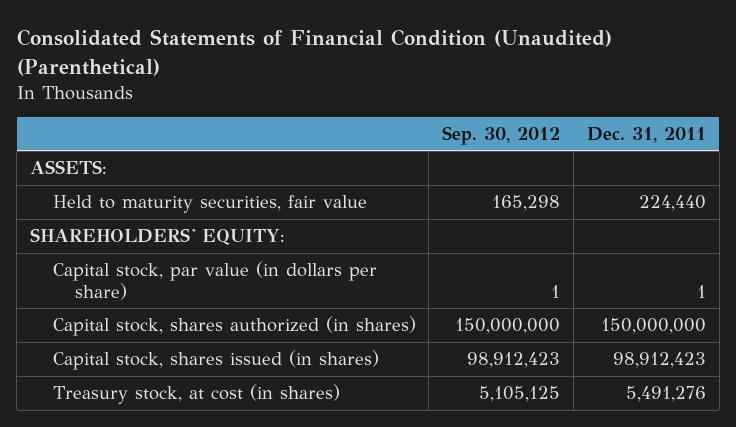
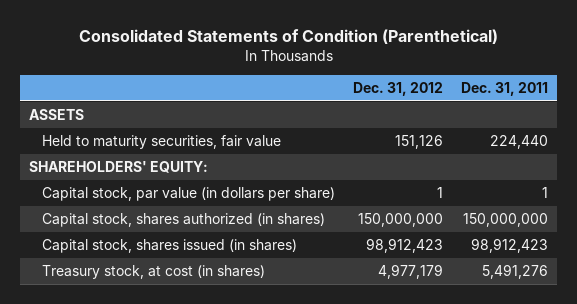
- Consolidated Statements of Financial Condition (Unaudited) (Parenthetical)
+ Consolidated Statements of Condition (Parenthetical)
- | Sep. 30, 2012 | Dec. 31, 2011
+ | Dec. 31, 2012 | Dec. 31, 2011
- ASSETS:
+ ASSETS

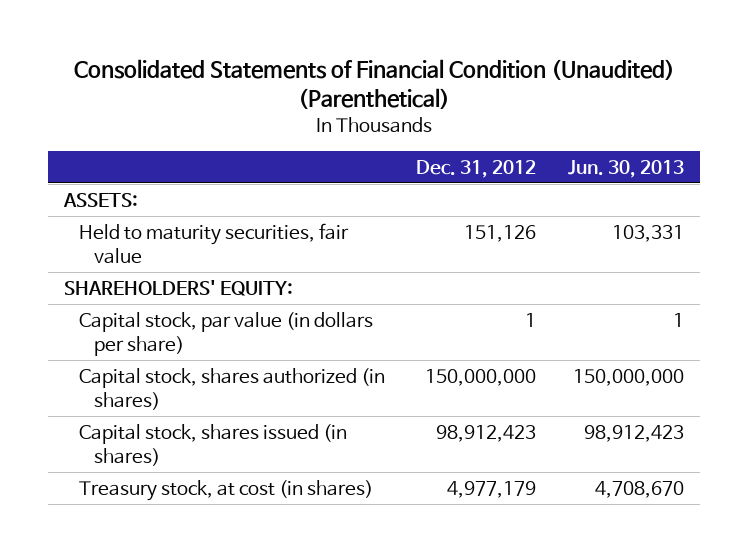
- Consolidated Statements of Condition (Parenthetical)
+ Consolidated Statements of Financial Condition (Unaudited) (Parenthetical)
- | Dec. 31, 2012 | Dec. 31, 2011
+ | Dec. 31, 2012 | Jun. 30, 2013
- ASSETS
+ ASSETS:

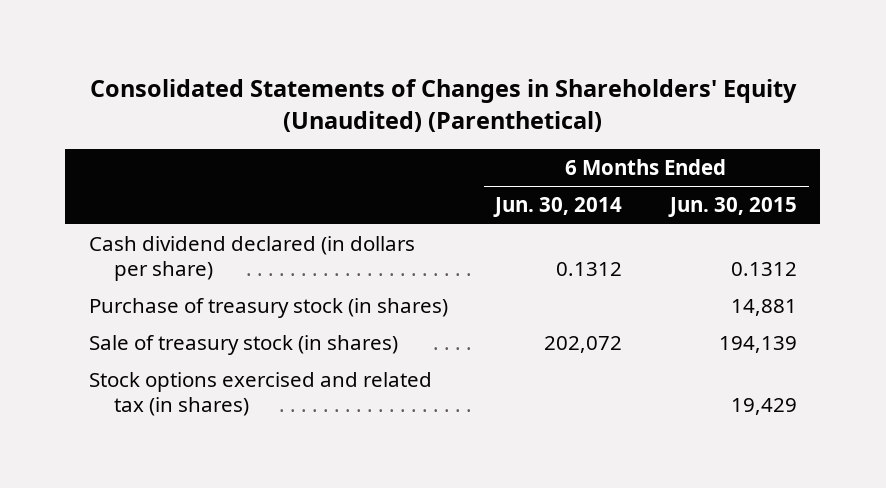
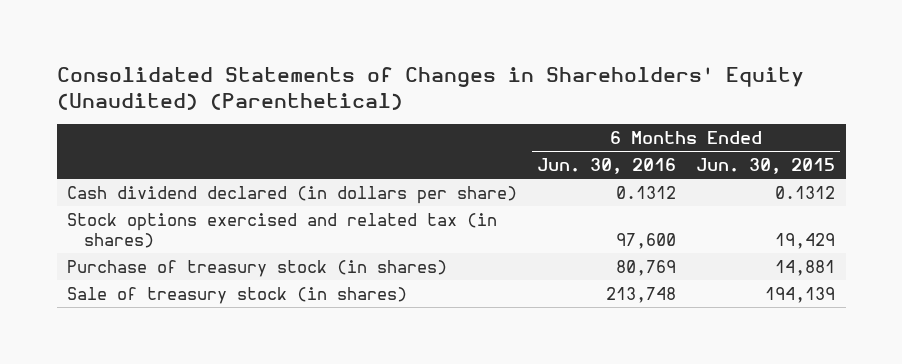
- | 6 Months Ended Jun. 30, 2014 | 6 Months Ended Jun. 30, 2015
+ | 6 Months Ended Jun. 30, 2016 | 6 Months Ended Jun. 30, 2015
moved up: Stock options exercised and related tax (in shares) | 97,600 | 19,429

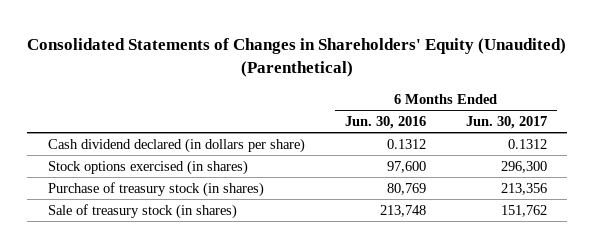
- | 6 Months Ended Jun. 30, 2016 | 6 Months Ended Jun. 30, 2015
+ | 6 Months Ended Jun. 30, 2016 | 6 Months Ended Jun. 30, 2017
- Stock options exercised and related tax (in shares) | 97,600 | 19,429
+ Stock options exercised (in shares) | 97,600 | 296,300

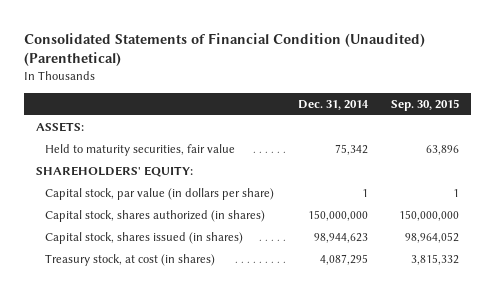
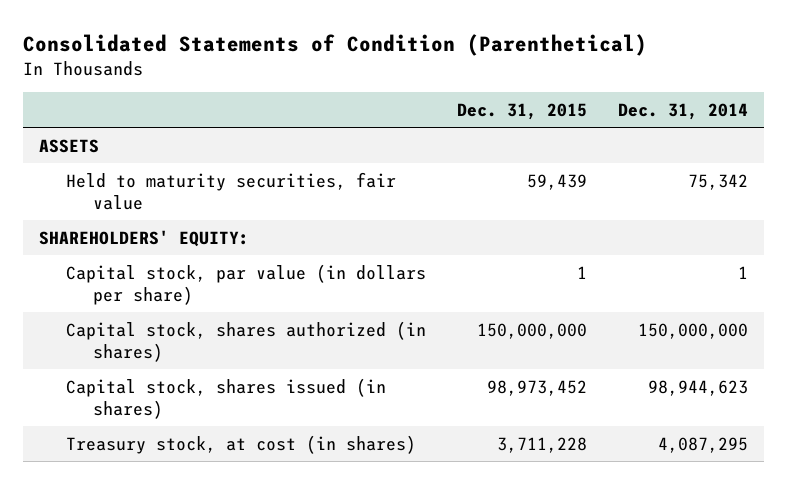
- Consolidated Statements of Financial Condition (Unaudited) (Parenthetical)
+ Consolidated Statements of Condition (Parenthetical)
- | Dec. 31, 2014 | Sep. 30, 2015
+ | Dec. 31, 2015 | Dec. 31, 2014
- ASSETS:
+ ASSETS

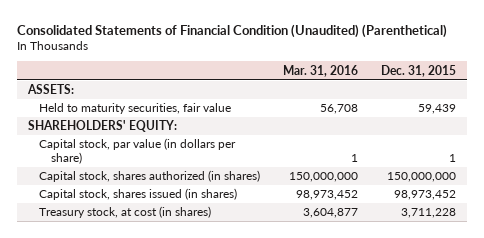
- Consolidated Statements of Condition (Parenthetical)
+ Consolidated Statements of Financial Condition (Unaudited) (Parenthetical)
- | Dec. 31, 2015 | Dec. 31, 2014
+ | Mar. 31, 2016 | Dec. 31, 2015
- ASSETS
+ ASSETS:

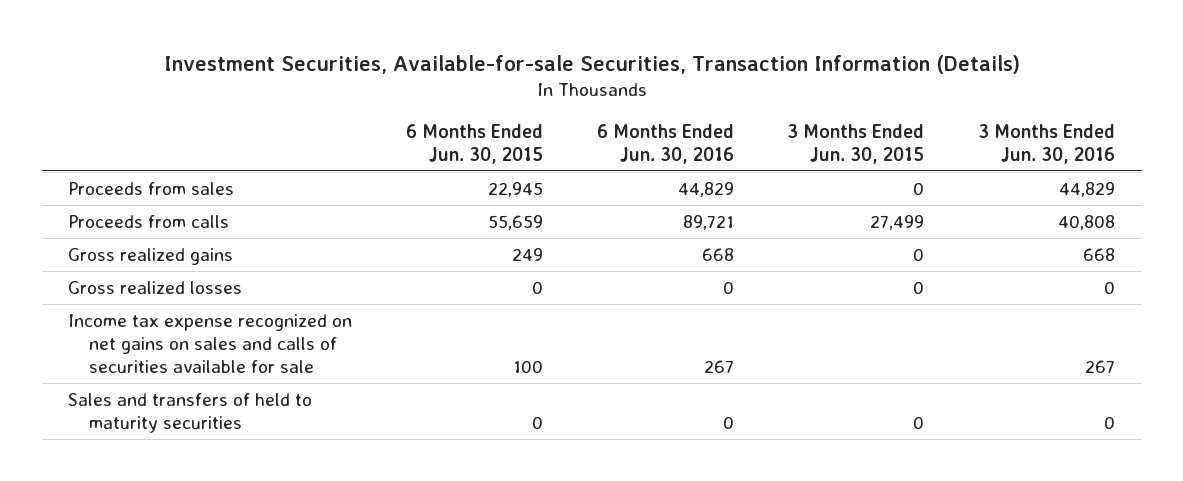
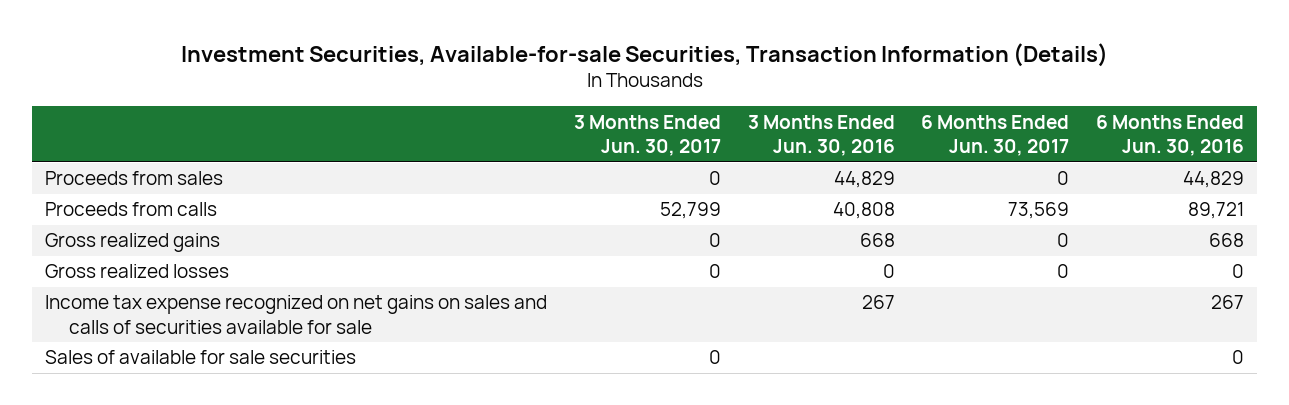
- | 6 Months Ended Jun. 30, 2015 | 6 Months Ended Jun. 30, 2016 | 3 Months Ended Jun. 30, 2015 | 3 Months Ended Jun. 30, 2016
+ | 3 Months Ended Jun. 30, 2017 | 3 Months Ended Jun. 30, 2016 | 6 Months Ended Jun. 30, 2017 | 6 Months Ended Jun. 30, 2016
- Sales and transfers of held to maturity securities | 0 | 0 | 0 | 0
+ Sales of available for sale securities | 0 | | | 0

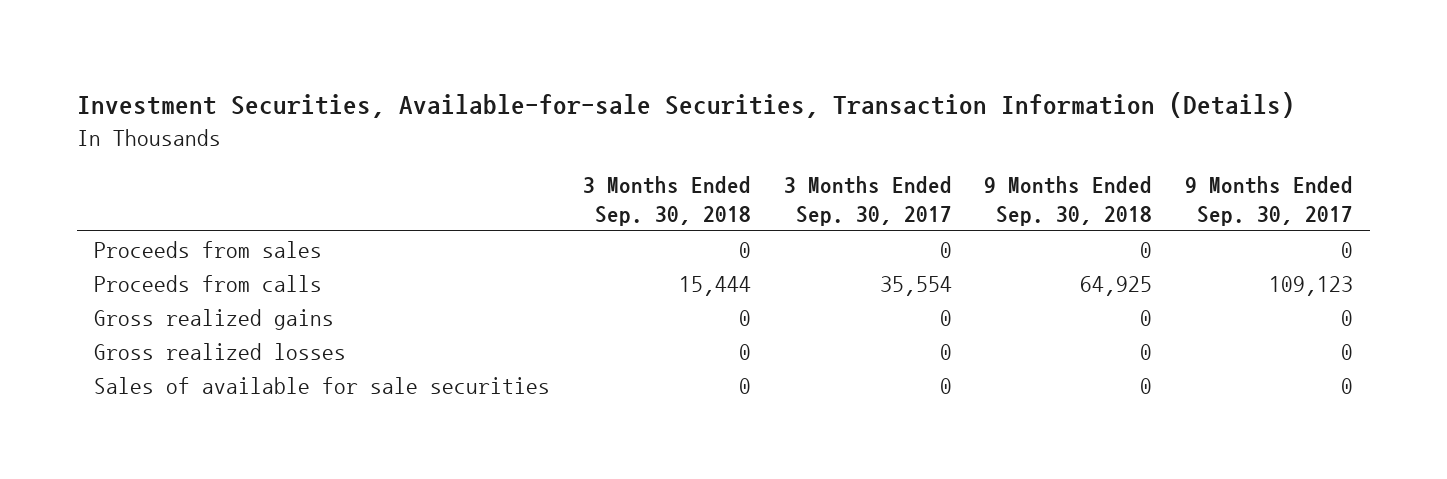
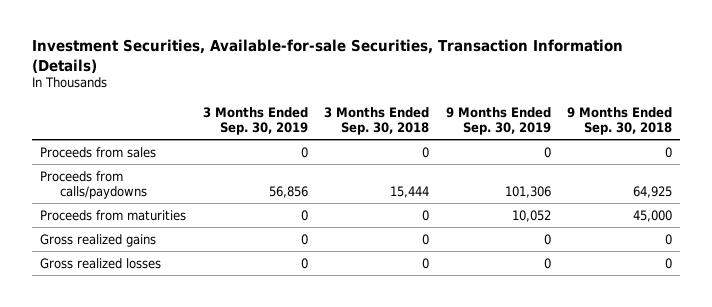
- | 3 Months Ended Sep. 30, 2018 | 3 Months Ended Sep. 30, 2017 | 9 Months Ended Sep. 30, 2018 | 9 Months Ended Sep. 30, 2017
+ | 3 Months Ended Sep. 30, 2019 | 3 Months Ended Sep. 30, 2018 | 9 Months Ended Sep. 30, 2019 | 9 Months Ended Sep. 30, 2018
- Proceeds from calls | 15,444 | 35,554 | 64,925 | 109,123
+ Proceeds from calls/paydowns | 56,856 | 15,444 | 101,306 | 64,925
+ Proceeds from maturities | 0 | 0 | 10,052 | 45,000
- Sales of available for sale securities | 0 | 0 | 0 | 0

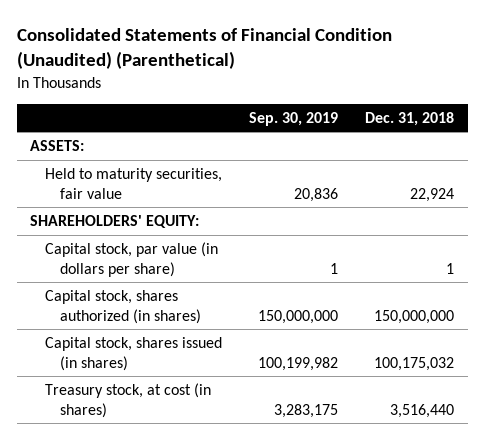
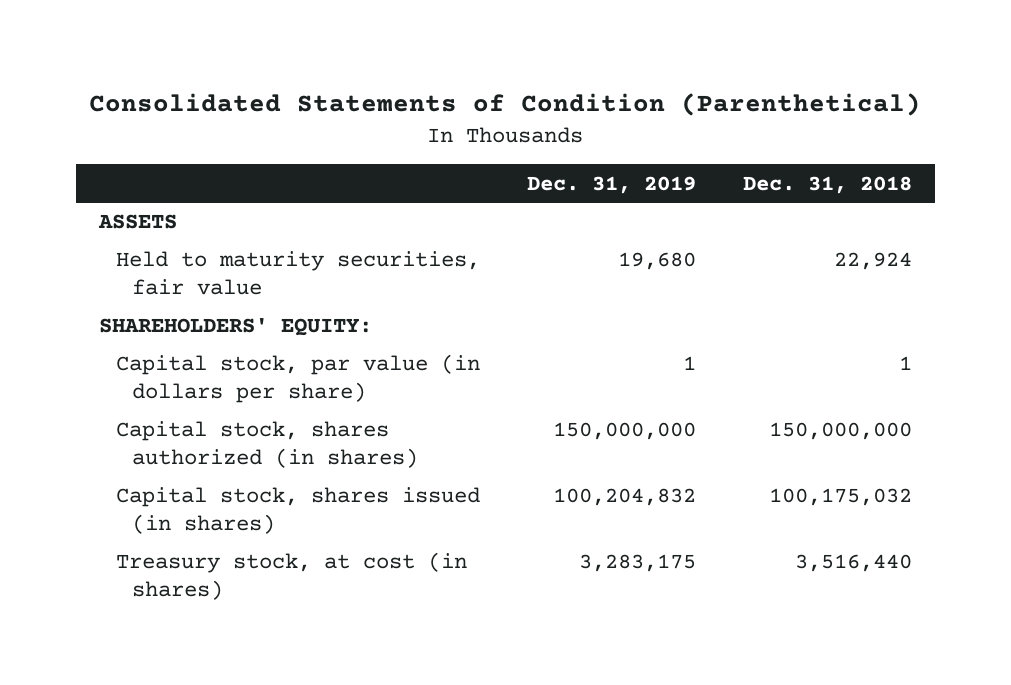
- Consolidated Statements of Financial Condition (Unaudited) (Parenthetical)
+ Consolidated Statements of Condition (Parenthetical)
- | Sep. 30, 2019 | Dec. 31, 2018
+ | Dec. 31, 2019 | Dec. 31, 2018
- ASSETS:
+ ASSETS

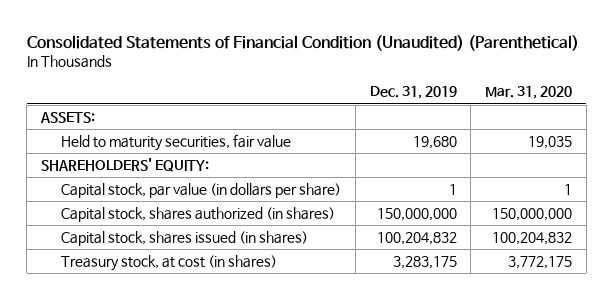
- Consolidated Statements of Condition (Parenthetical)
+ Consolidated Statements of Financial Condition (Unaudited) (Parenthetical)
- | Dec. 31, 2019 | Dec. 31, 2018
+ | Dec. 31, 2019 | Mar. 31, 2020
- ASSETS
+ ASSETS:

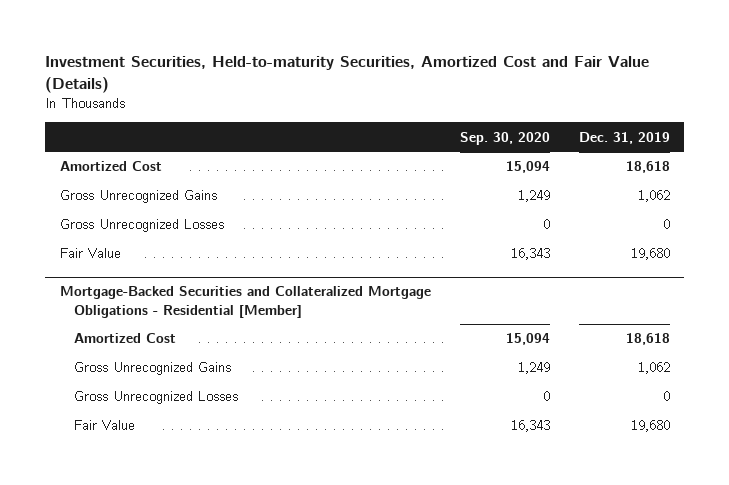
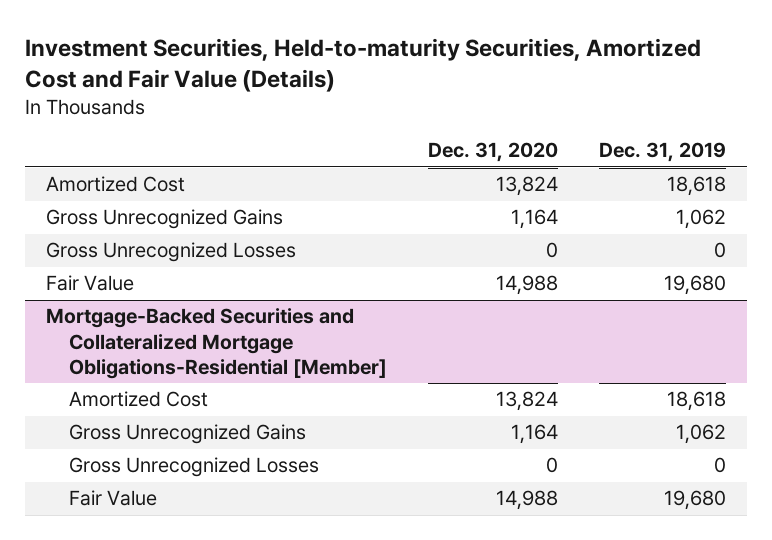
- | Sep. 30, 2020 | Dec. 31, 2019
+ | Dec. 31, 2020 | Dec. 31, 2019
- Mortgage-Backed Securities and Collateralized Mortgage Obligations - Residential [Member]
+ Mortgage-Backed Securities and Collateralized Mortgage Obligations-Residential [Member]

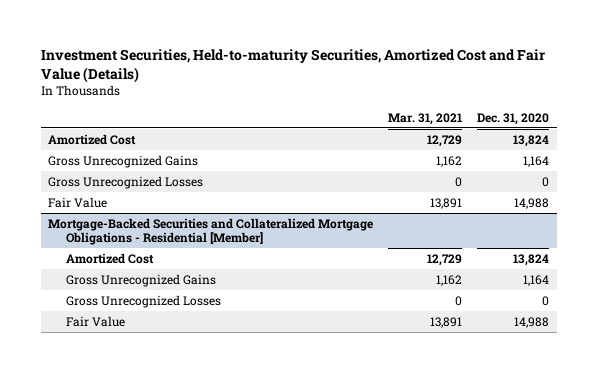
- | Dec. 31, 2020 | Dec. 31, 2019
+ | Mar. 31, 2021 | Dec. 31, 2020
- Mortgage-Backed Securities and Collateralized Mortgage Obligations-Residential [Member]
+ Mortgage-Backed Securities and Collateralized Mortgage Obligations - Residential [Member]

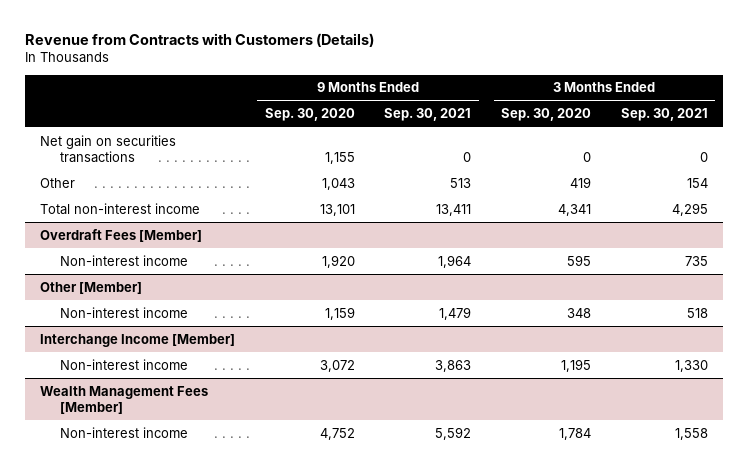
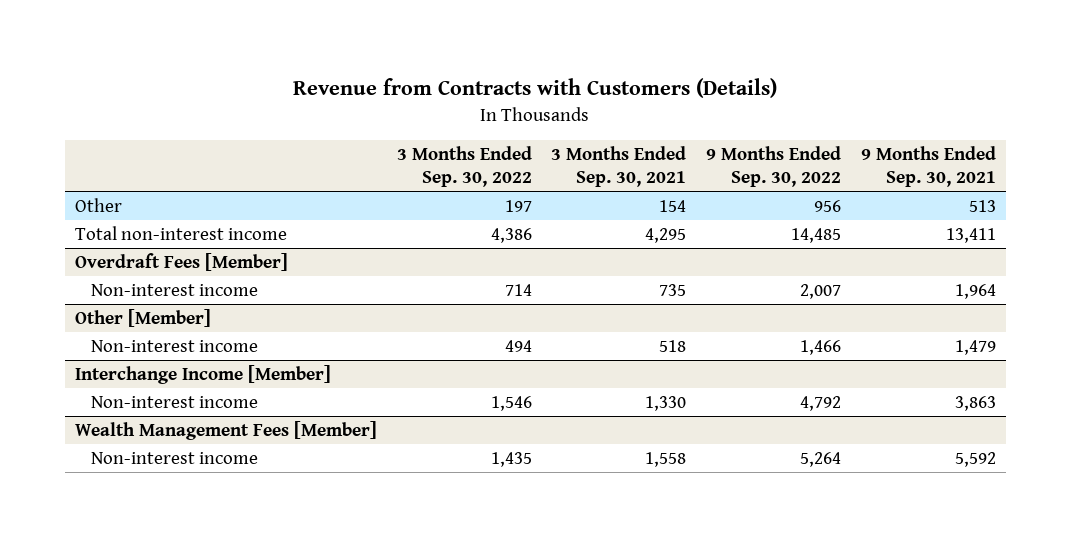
- | 9 Months Ended Sep. 30, 2020 | 9 Months Ended Sep. 30, 2021 | 3 Months Ended Sep. 30, 2020 | 3 Months Ended Sep. 30, 2021
+ | 3 Months Ended Sep. 30, 2022 | 3 Months Ended Sep. 30, 2021 | 9 Months Ended Sep. 30, 2022 | 9 Months Ended Sep. 30, 2021
- Net gain on securities transactions | 1,155 | 0 | 0 | 0

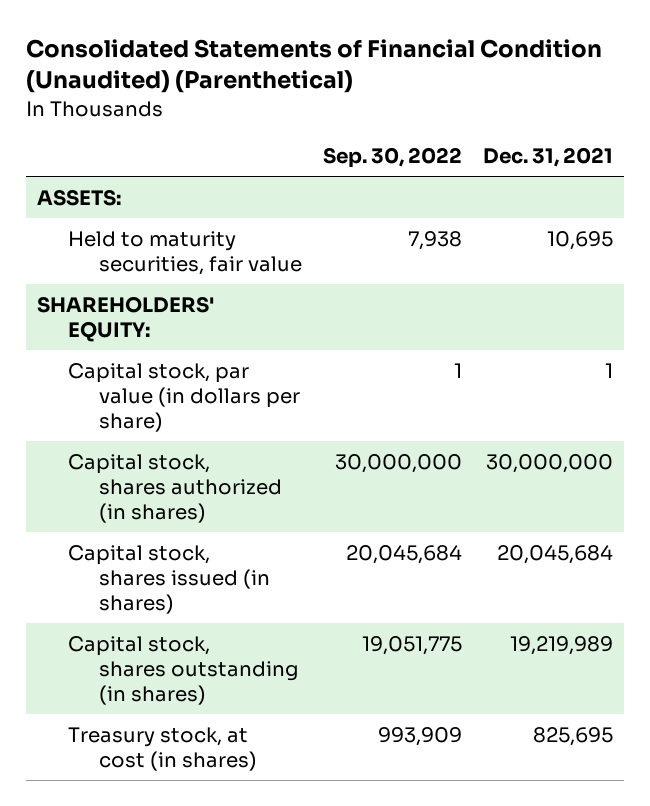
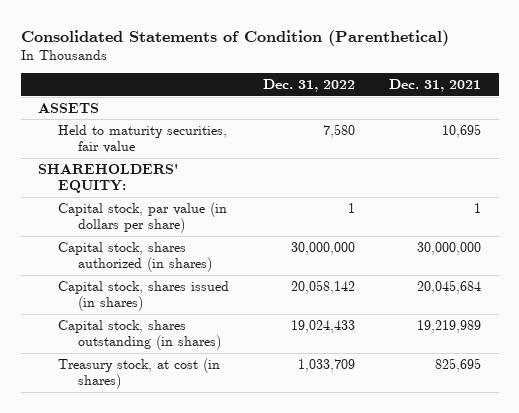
- Consolidated Statements of Financial Condition (Unaudited) (Parenthetical)
+ Consolidated Statements of Condition (Parenthetical)
- | Sep. 30, 2022 | Dec. 31, 2021
+ | Dec. 31, 2022 | Dec. 31, 2021
- ASSETS:
+ ASSETS

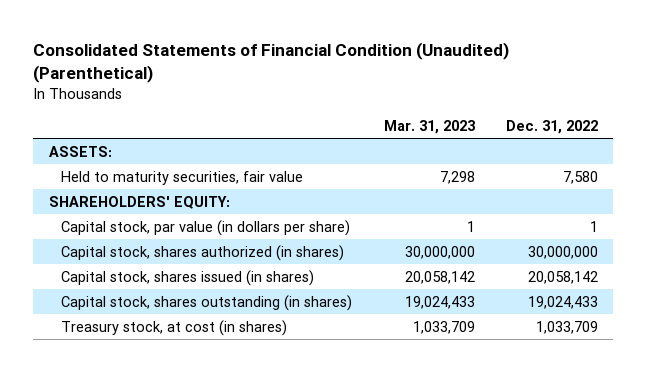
- Consolidated Statements of Condition (Parenthetical)
+ Consolidated Statements of Financial Condition (Unaudited) (Parenthetical)
- | Dec. 31, 2022 | Dec. 31, 2021
+ | Mar. 31, 2023 | Dec. 31, 2022
- ASSETS
+ ASSETS:

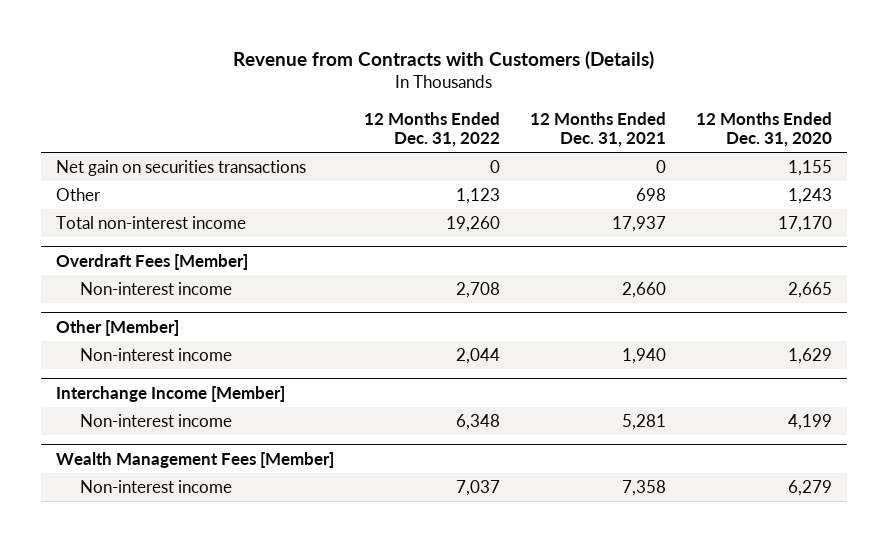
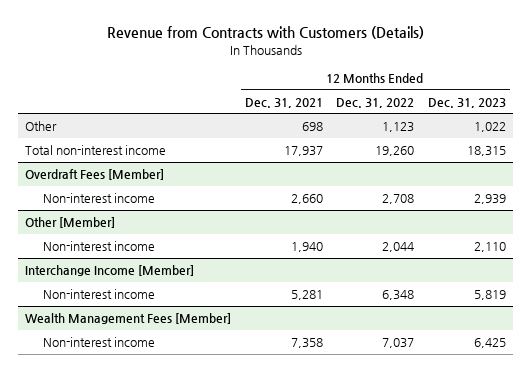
- | 12 Months Ended Dec. 31, 2022 | 12 Months Ended Dec. 31, 2021 | 12 Months Ended Dec. 31, 2020
+ | 12 Months Ended Dec. 31, 2021 | 12 Months Ended Dec. 31, 2022 | 12 Months Ended Dec. 31, 2023
- Net gain on securities transactions | 0 | 0 | 1,155

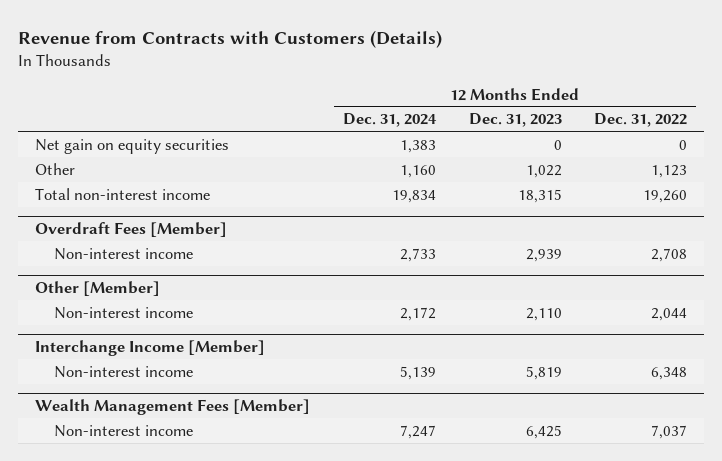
- | 12 Months Ended Dec. 31, 2021 | 12 Months Ended Dec. 31, 2022 | 12 Months Ended Dec. 31, 2023
+ | 12 Months Ended Dec. 31, 2024 | 12 Months Ended Dec. 31, 2023 | 12 Months Ended Dec. 31, 2022
+ Net gain on equity securities | 1,383 | 0 | 0

